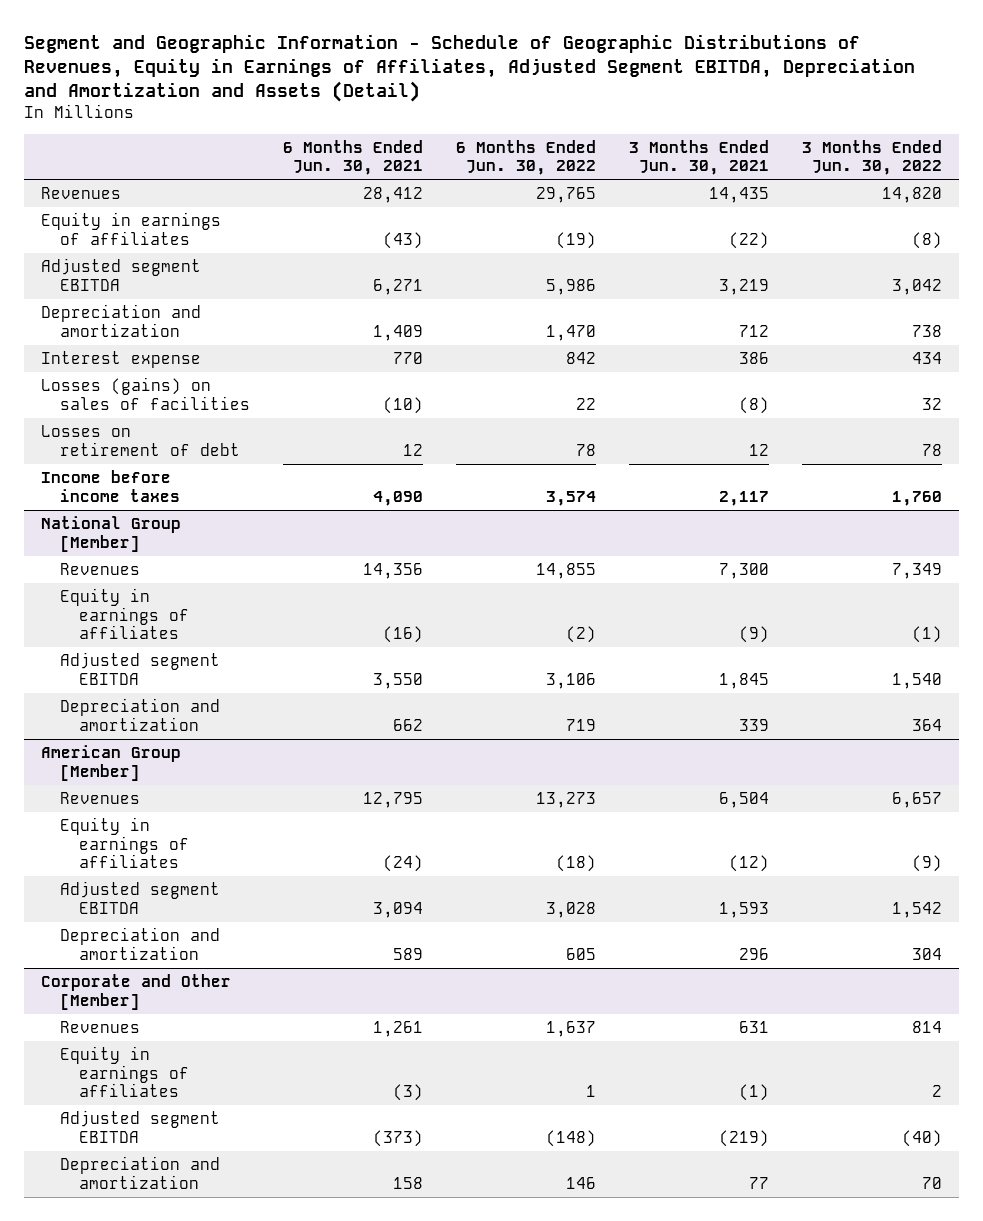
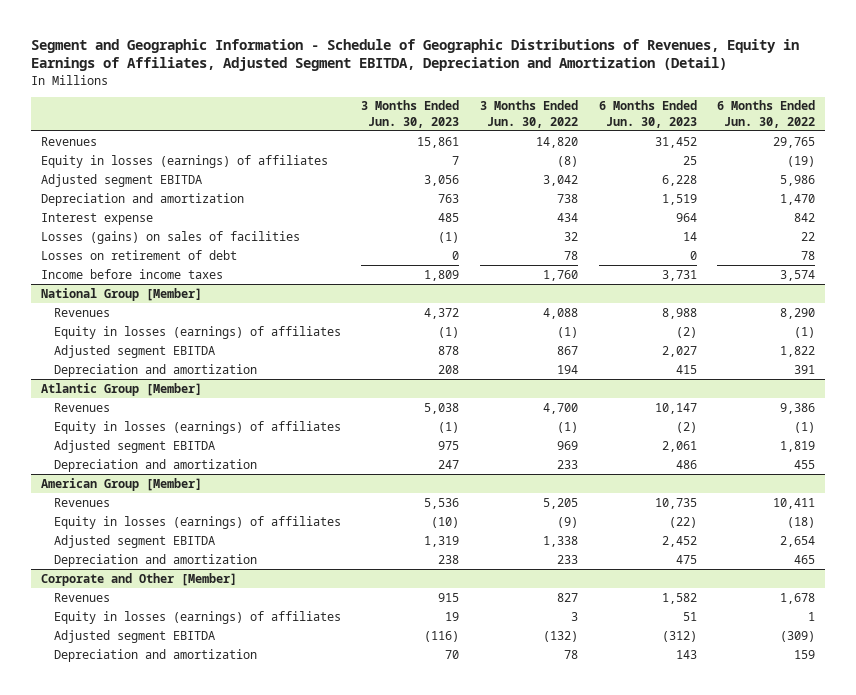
- Segment and Geographic Information - Schedule of Geographic Distributions of Revenues, Equity in Earnings of Affiliates, Adjusted Segment EBITDA, Depreciation and Amortization and Assets (Detail)
+ Segment and Geographic Information - Schedule of Geographic Distributions of Revenues, Equity in Earnings of Affiliates, Adjusted Segment EBITDA, Depreciation and Amortization (Detail)
- | 6 Months Ended Jun. 30, 2021 | 6 Months Ended Jun. 30, 2022 | 3 Months Ended Jun. 30, 2021 | 3 Months Ended Jun. 30, 2022
+ | 3 Months Ended Jun. 30, 2023 | 3 Months Ended Jun. 30, 2022 | 6 Months Ended Jun. 30, 2023 | 6 Months Ended Jun. 30, 2022
- Equity in earnings of affiliates | (43) | (19) | (22) | (8)
+ Equity in losses (earnings) of affiliates | 7 | (8) | 25 | (19)
@ National Group [Member]
- Revenues | 14,356 | 14,855 | 7,300 | 7,349
- Equity in earnings of affiliates | (16) | (2) | (9) | (1)
- Adjusted segment EBITDA | 3,550 | 3,106 | 1,845 | 1,540
- Depreciation and amortization | 662 | 719 | 339 | 364
+ Revenues | 4,372 | 4,088 | 8,988 | 8,290
+ Equity in losses (earnings) of affiliates | (1) | (1) | (2) | (1)
+ Adjusted segment EBITDA | 878 | 867 | 2,027 | 1,822
+ Depreciation and amortization | 208 | 194 | 415 | 391
+ Atlantic Group [Member]
+ Revenues | 5,038 | 4,700 | 10,147 | 9,386
+ Equity in losses (earnings) of affiliates | (1) | (1) | (2) | (1)
+ Adjusted segment EBITDA | 975 | 969 | 2,061 | 1,819
+ Depreciation and amortization | 247 | 233 | 486 | 455
@ American Group [Member]
- Revenues | 12,795 | 13,273 | 6,504 | 6,657
- Equity in earnings of affiliates | (24) | (18) | (12) | (9)
- Adjusted segment EBITDA | 3,094 | 3,028 | 1,593 | 1,542
- Depreciation and amortization | 589 | 605 | 296 | 304
+ Revenues | 5,536 | 5,205 | 10,735 | 10,411
+ Equity in losses (earnings) of affiliates | (10) | (9) | (22) | (18)
+ Adjusted segment EBITDA | 1,319 | 1,338 | 2,452 | 2,654
+ Depreciation and amortization | 238 | 233 | 475 | 465
@ Corporate and Other [Member]
- Revenues | 1,261 | 1,637 | 631 | 814
- Equity in earnings of affiliates | (3) | 1 | (1) | 2
- Adjusted segment EBITDA | (373) | (148) | (219) | (40)
- Depreciation and amortization | 158 | 146 | 77 | 70
+ Revenues | 915 | 827 | 1,582 | 1,678
+ Equity in losses (earnings) of affiliates | 19 | 3 | 51 | 1
+ Adjusted segment EBITDA | (116) | (132) | (312) | (309)
+ Depreciation and amortization | 70 | 78 | 143 | 159

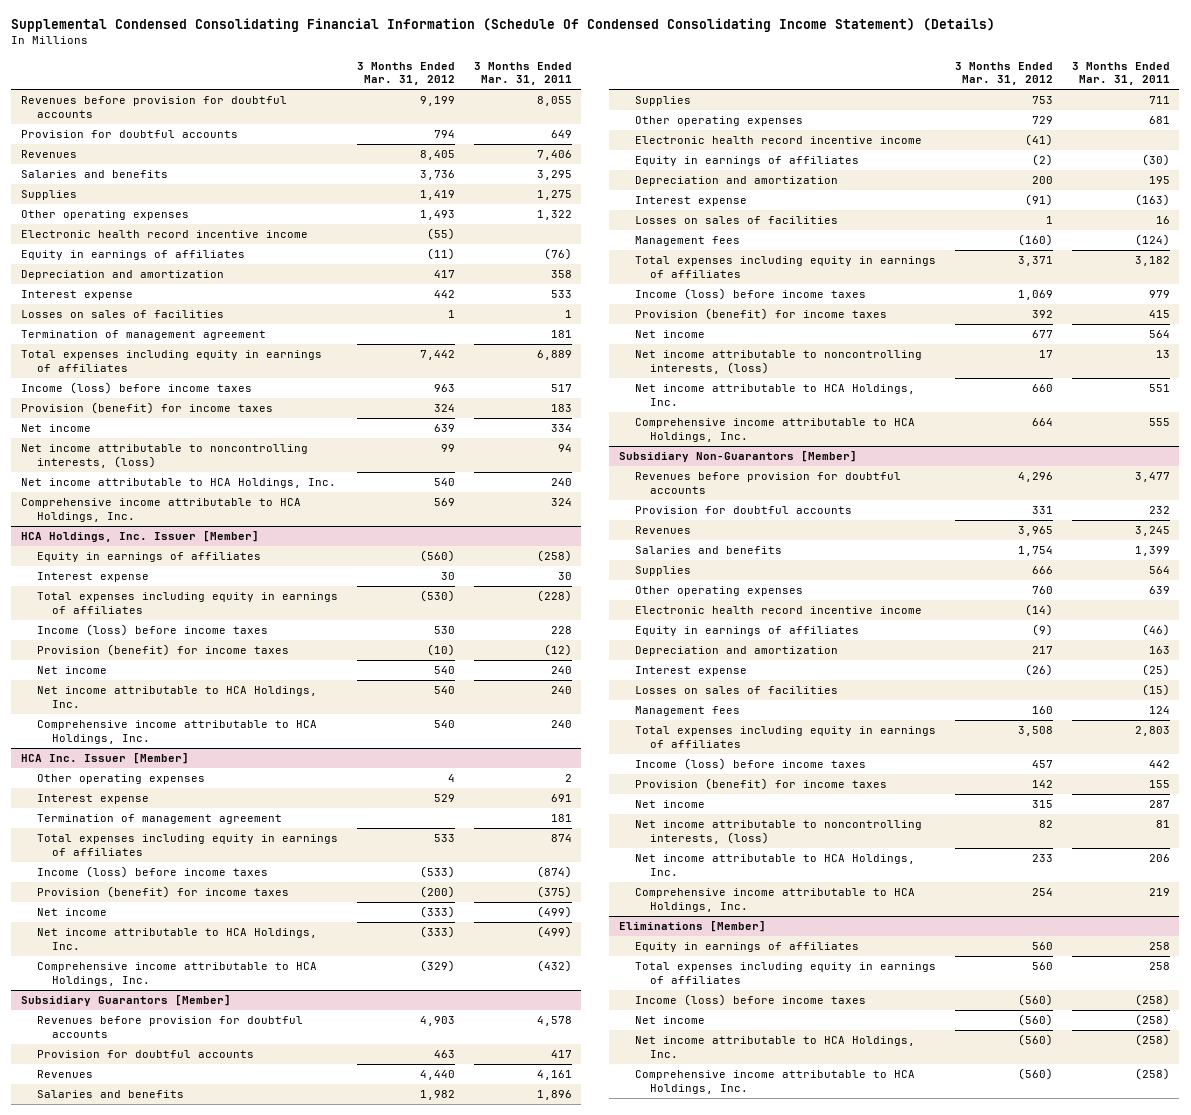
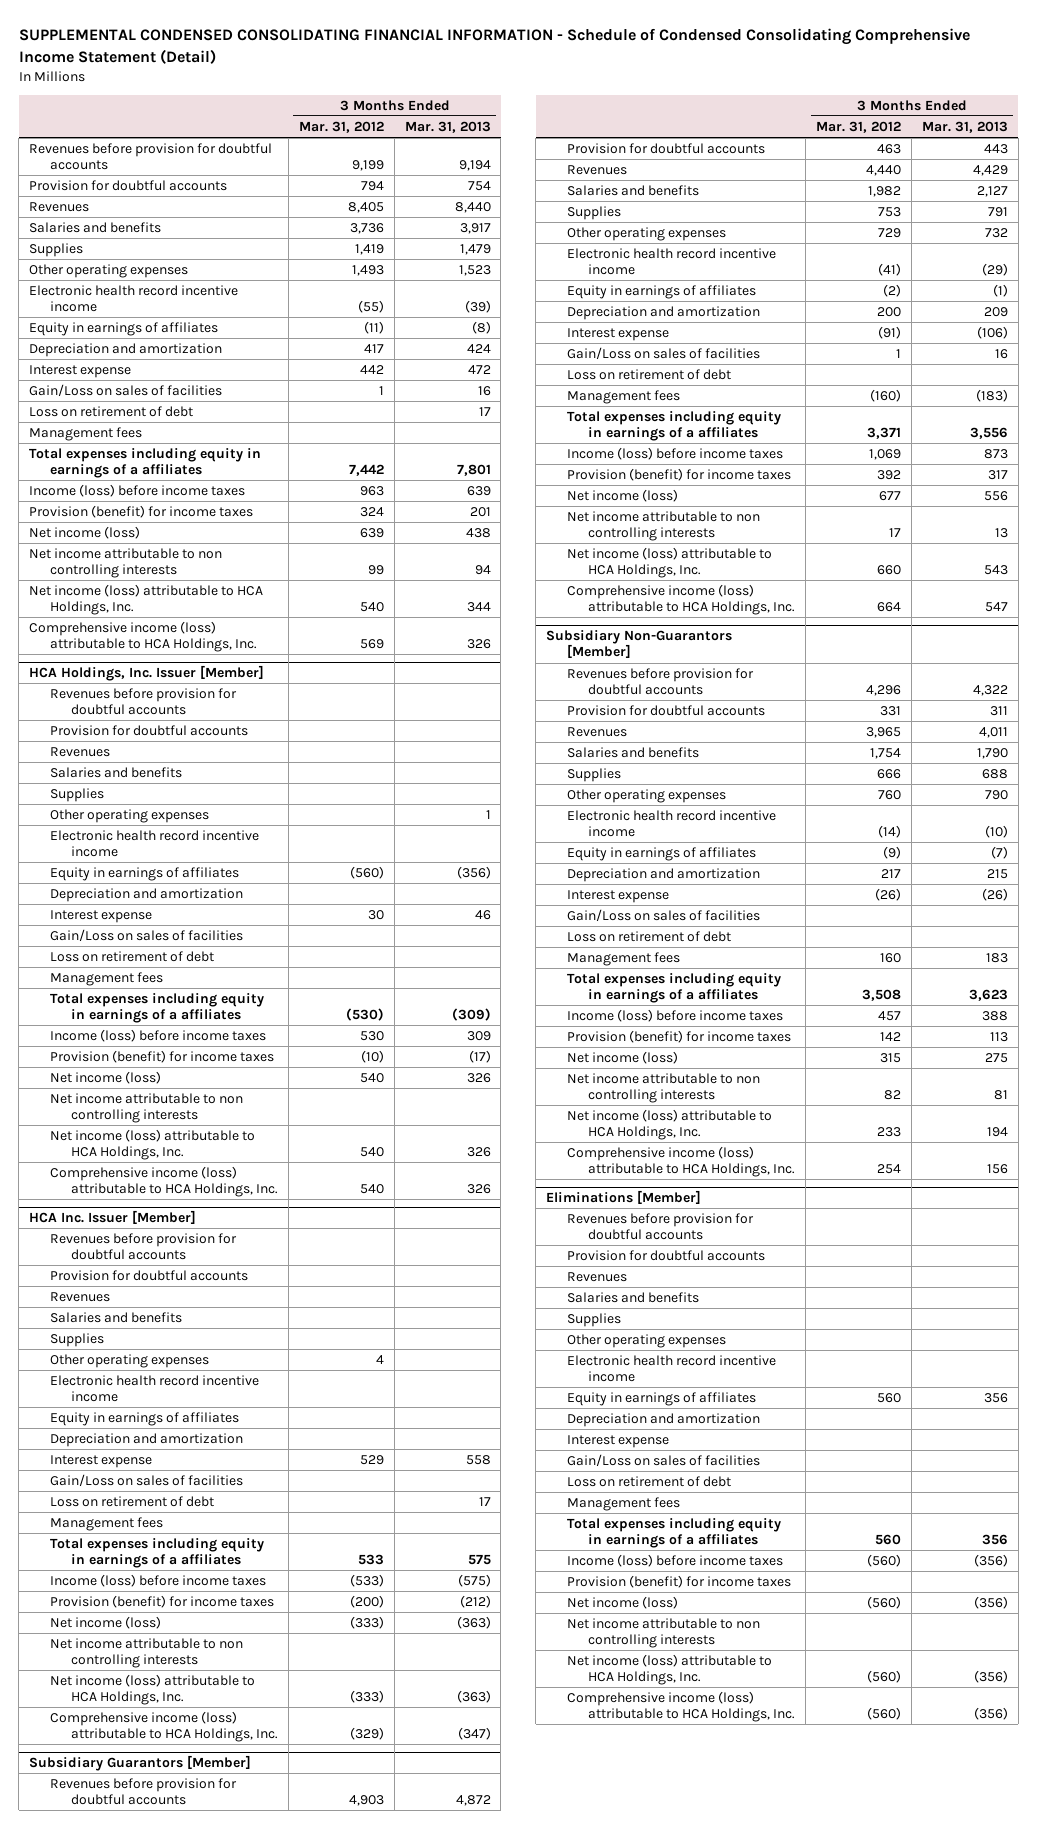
- Supplemental Condensed Consolidating Financial Information (Schedule Of Condensed Consolidating Income Statement) (Details)
+ SUPPLEMENTAL CONDENSED CONSOLIDATING FINANCIAL INFORMATION - Schedule of Condensed Consolidating Comprehensive Income Statement (Detail)
- | 3 Months Ended Mar. 31, 2012 | 3 Months Ended Mar. 31, 2011
+ | 3 Months Ended Mar. 31, 2012 | 3 Months Ended Mar. 31, 2013
- Losses on sales of facilities | 1 | 1
- Termination of management agreement | | 181
- Total expenses including equity in earnings of affiliates | 7,442 | 6,889
+ Gain/Loss on sales of facilities | 1 | 16
+ Loss on retirement of debt | | 17
+ Management fees
+ Total expenses including equity in earnings of a affiliates | 7,442 | 7,801
- Net income | 639 | 334
- Net income attributable to noncontrolling interests, (loss) | 99 | 94
- Net income attributable to HCA Holdings, Inc. | 540 | 240
- Comprehensive income attributable to HCA Holdings, Inc. | 569 | 324
+ Net income (loss) | 639 | 438
+ Net income attributable to non controlling interests | 99 | 94
+ Net income (loss) attributable to HCA Holdings, Inc. | 540 | 344
+ Comprehensive income (loss) attributable to HCA Holdings, Inc. | 569 | 326
@ HCA Holdings, Inc. Issuer [Member]
+ Revenues before provision for doubtful accounts
+ Provision for doubtful accounts
+ Revenues
+ Salaries and benefits
+ Supplies
+ Other operating expenses | | 1
+ Electronic health record incentive income
+ Depreciation and amortization
- Total expenses including equity in earnings of affiliates | (530) | (228)
+ Gain/Loss on sales of facilities
+ Loss on retirement of debt
+ Management fees
+ Total expenses including equity in earnings of a affiliates | (530) | (309)
- Net income | 540 | 240
- Net income attributable to HCA Holdings, Inc. | 540 | 240
- Comprehensive income attributable to HCA Holdings, Inc. | 540 | 240
+ Net income (loss) | 540 | 326
+ Net income attributable to non controlling interests
+ Net income (loss) attributable to HCA Holdings, Inc. | 540 | 326
+ Comprehensive income (loss) attributable to HCA Holdings, Inc. | 540 | 326
@ HCA Inc. Issuer [Member]
+ Revenues before provision for doubtful accounts
+ Provision for doubtful accounts
+ Revenues
+ Salaries and benefits
+ Supplies
+ Electronic health record incentive income
+ Equity in earnings of affiliates
+ Depreciation and amortization
- Termination of management agreement | | 181
- Total expenses including equity in earnings of affiliates | 533 | 874
+ Gain/Loss on sales of facilities
+ Loss on retirement of debt | | 17
+ Management fees
+ Total expenses including equity in earnings of a affiliates | 533 | 575
- Net income | (333) | (499)
- Net income attributable to HCA Holdings, Inc. | (333) | (499)
- Comprehensive income attributable to HCA Holdings, Inc. | (329) | (432)
+ Net income (loss) | (333) | (363)
+ Net income attributable to non controlling interests
+ Net income (loss) attributable to HCA Holdings, Inc. | (333) | (363)
+ Comprehensive income (loss) attributable to HCA Holdings, Inc. | (329) | (347)
@ Subsidiary Guarantors [Member]
- Losses on sales of facilities | 1 | 16
+ Gain/Loss on sales of facilities | 1 | 16
+ Loss on retirement of debt
- Total expenses including equity in earnings of affiliates | 3,371 | 3,182
+ Total expenses including equity in earnings of a affiliates | 3,371 | 3,556
- Net income | 677 | 564
- Net income attributable to noncontrolling interests, (loss) | 17 | 13
- Net income attributable to HCA Holdings, Inc. | 660 | 551
- Comprehensive income attributable to HCA Holdings, Inc. | 664 | 555
+ Net income (loss) | 677 | 556
+ Net income attributable to non controlling interests | 17 | 13
+ Net income (loss) attributable to HCA Holdings, Inc. | 660 | 543
+ Comprehensive income (loss) attributable to HCA Holdings, Inc. | 664 | 547
@ Subsidiary Non-Guarantors [Member]
- Losses on sales of facilities | | (15)
+ Gain/Loss on sales of facilities
+ Loss on retirement of debt
- Total expenses including equity in earnings of affiliates | 3,508 | 2,803
+ Total expenses including equity in earnings of a affiliates | 3,508 | 3,623
- Net income | 315 | 287
- Net income attributable to noncontrolling interests, (loss) | 82 | 81
- Net income attributable to HCA Holdings, Inc. | 233 | 206
- Comprehensive income attributable to HCA Holdings, Inc. | 254 | 219
+ Net income (loss) | 315 | 275
+ Net income attributable to non controlling interests | 82 | 81
+ Net income (loss) attributable to HCA Holdings, Inc. | 233 | 194
+ Comprehensive income (loss) attributable to HCA Holdings, Inc. | 254 | 156
@ Eliminations [Member]
+ Revenues before provision for doubtful accounts
+ Provision for doubtful accounts
+ Revenues
+ Salaries and benefits
+ Supplies
+ Other operating expenses
+ Electronic health record incentive income
- Total expenses including equity in earnings of affiliates | 560 | 258
+ Depreciation and amortization
+ Interest expense
+ Gain/Loss on sales of facilities
+ Loss on retirement of debt
+ Management fees
+ Total expenses including equity in earnings of a affiliates | 560 | 356
- Net income | (560) | (258)
- Net income attributable to HCA Holdings, Inc. | (560) | (258)
- Comprehensive income attributable to HCA Holdings, Inc. | (560) | (258)
+ Provision (benefit) for income taxes
+ Net income (loss) | (560) | (356)
+ Net income attributable to non controlling interests
+ Net income (loss) attributable to HCA Holdings, Inc. | (560) | (356)
+ Comprehensive income (loss) attributable to HCA Holdings, Inc. | (560) | (356)

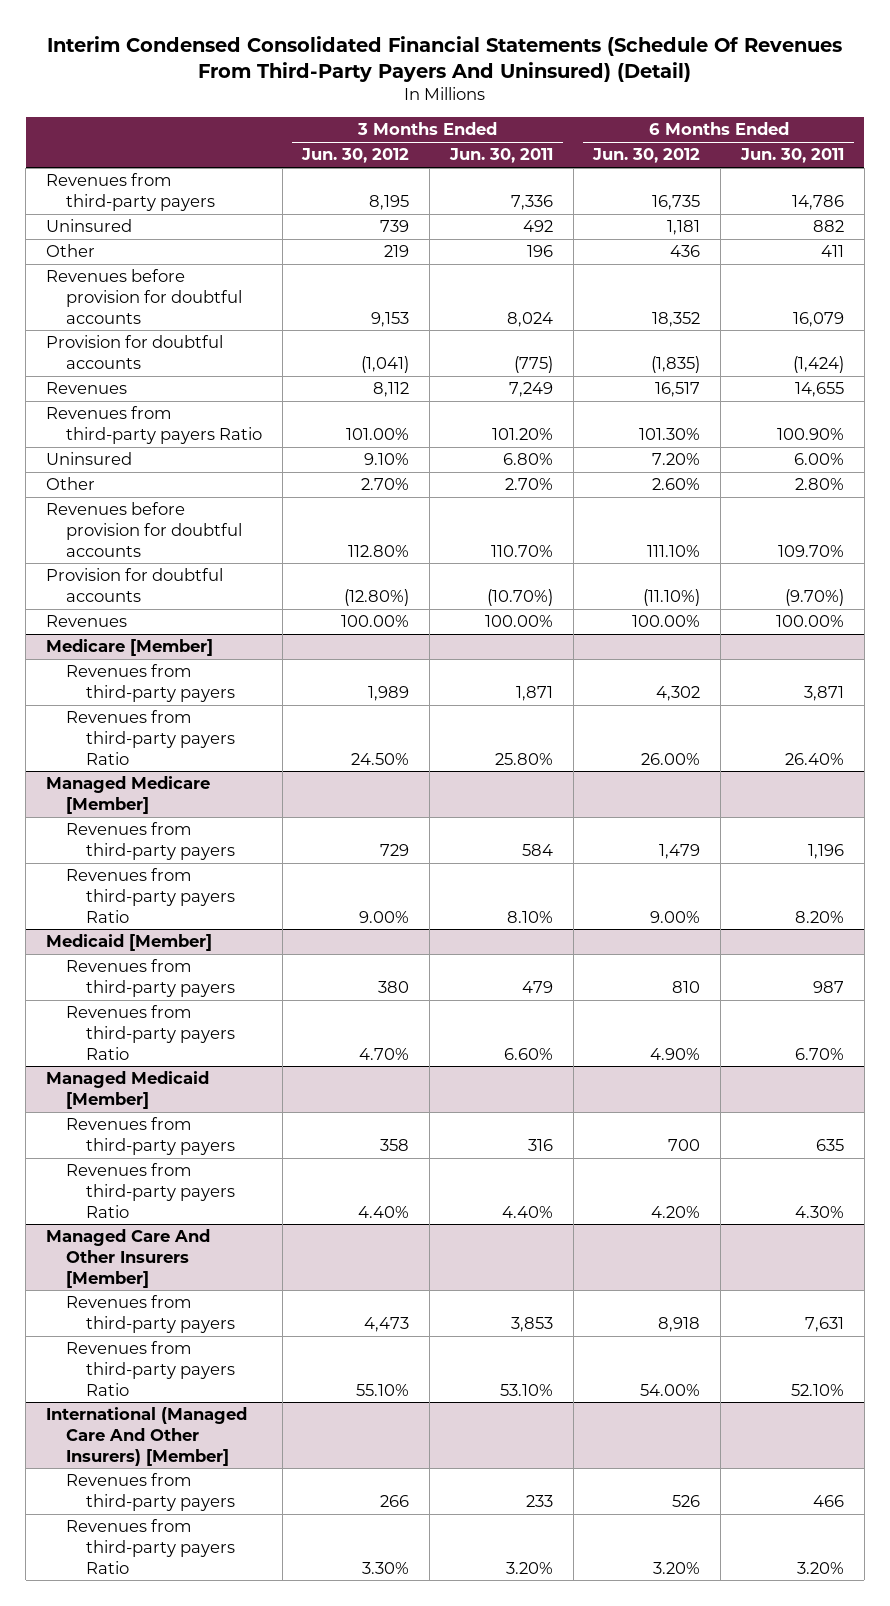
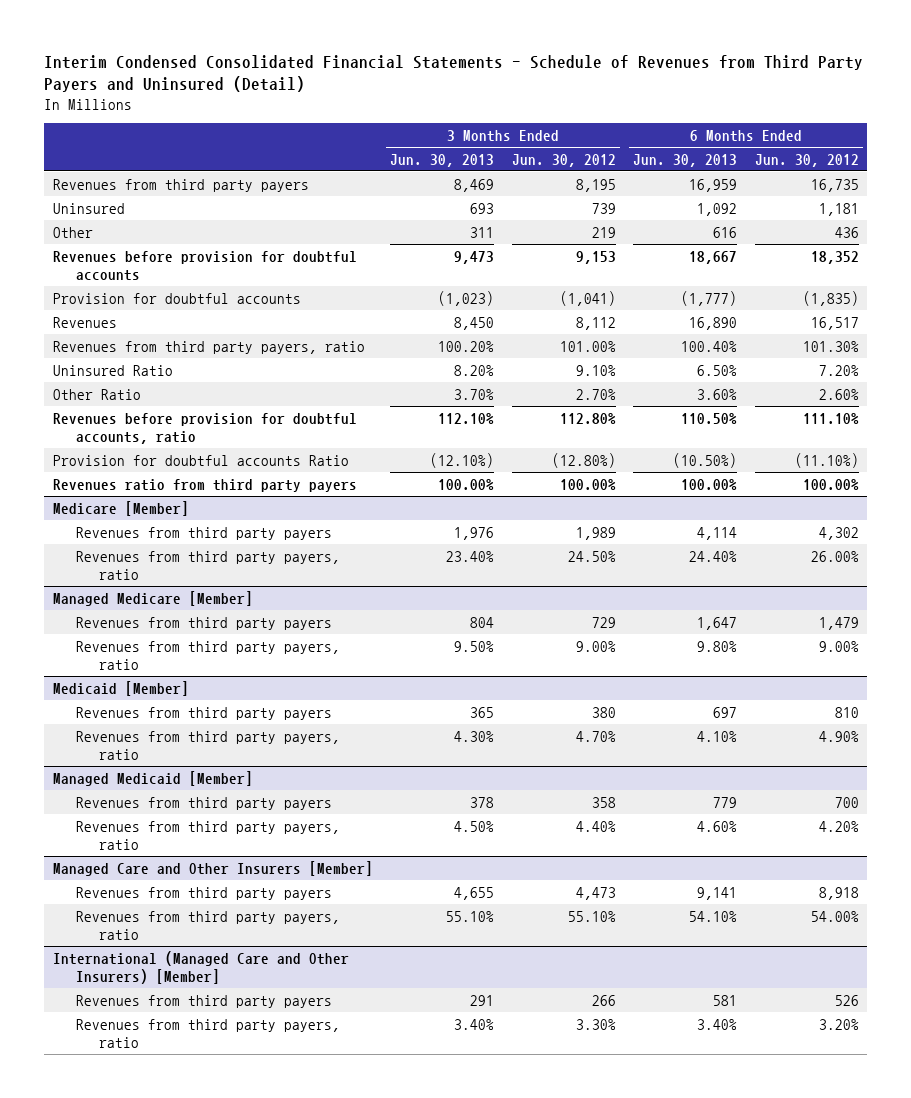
- Interim Condensed Consolidated Financial Statements (Schedule Of Revenues From Third-Party Payers And Uninsured) (Detail)
+ Interim Condensed Consolidated Financial Statements - Schedule of Revenues from Third Party Payers and Uninsured (Detail)
- | 3 Months Ended Jun. 30, 2012 | 3 Months Ended Jun. 30, 2011 | 6 Months Ended Jun. 30, 2012 | 6 Months Ended Jun. 30, 2011
+ | 3 Months Ended Jun. 30, 2013 | 3 Months Ended Jun. 30, 2012 | 6 Months Ended Jun. 30, 2013 | 6 Months Ended Jun. 30, 2012
- Revenues from third-party payers | 8,195 | 7,336 | 16,735 | 14,786
+ Revenues from third party payers | 8,469 | 8,195 | 16,959 | 16,735
- Revenues from third-party payers Ratio | 101.00% | 101.20% | 101.30% | 100.90%
- Uninsured | 9.10% | 6.80% | 7.20% | 6.00%
- Other | 2.70% | 2.70% | 2.60% | 2.80%
- Revenues before provision for doubtful accounts | 112.80% | 110.70% | 111.10% | 109.70%
- Provision for doubtful accounts | (12.80%) | (10.70%) | (11.10%) | (9.70%)
- Revenues | 100.00% | 100.00% | 100.00% | 100.00%
+ Revenues from third party payers, ratio | 100.20% | 101.00% | 100.40% | 101.30%
+ Uninsured Ratio | 8.20% | 9.10% | 6.50% | 7.20%
+ Other Ratio | 3.70% | 2.70% | 3.60% | 2.60%
+ Revenues before provision for doubtful accounts, ratio | 112.10% | 112.80% | 110.50% | 111.10%
+ Provision for doubtful accounts Ratio | (12.10%) | (12.80%) | (10.50%) | (11.10%)
+ Revenues ratio from third party payers | 100.00% | 100.00% | 100.00% | 100.00%
@ Medicare [Member]
- Revenues from third-party payers | 1,989 | 1,871 | 4,302 | 3,871
- Revenues from third-party payers Ratio | 24.50% | 25.80% | 26.00% | 26.40%
+ Revenues from third party payers | 1,976 | 1,989 | 4,114 | 4,302
+ Revenues from third party payers, ratio | 23.40% | 24.50% | 24.40% | 26.00%
@ Managed Medicare [Member]
- Revenues from third-party payers | 729 | 584 | 1,479 | 1,196
- Revenues from third-party payers Ratio | 9.00% | 8.10% | 9.00% | 8.20%
+ Revenues from third party payers | 804 | 729 | 1,647 | 1,479
+ Revenues from third party payers, ratio | 9.50% | 9.00% | 9.80% | 9.00%
@ Medicaid [Member]
- Revenues from third-party payers | 380 | 479 | 810 | 987
- Revenues from third-party payers Ratio | 4.70% | 6.60% | 4.90% | 6.70%
+ Revenues from third party payers | 365 | 380 | 697 | 810
+ Revenues from third party payers, ratio | 4.30% | 4.70% | 4.10% | 4.90%
@ Managed Medicaid [Member]
- Revenues from third-party payers | 358 | 316 | 700 | 635
- Revenues from third-party payers Ratio | 4.40% | 4.40% | 4.20% | 4.30%
- Managed Care And Other Insurers [Member]
- Revenues from third-party payers | 4,473 | 3,853 | 8,918 | 7,631
- Revenues from third-party payers Ratio | 55.10% | 53.10% | 54.00% | 52.10%
- International (Managed Care And Other Insurers) [Member]
- Revenues from third-party payers | 266 | 233 | 526 | 466
- Revenues from third-party payers Ratio | 3.30% | 3.20% | 3.20% | 3.20%
@ Managed Medicaid [Member]
+ Revenues from third party payers | 378 | 358 | 779 | 700
+ Revenues from third party payers, ratio | 4.50% | 4.40% | 4.60% | 4.20%
+ Managed Care and Other Insurers [Member]
+ Revenues from third party payers | 4,655 | 4,473 | 9,141 | 8,918
+ Revenues from third party payers, ratio | 55.10% | 55.10% | 54.10% | 54.00%
+ International (Managed Care and Other Insurers) [Member]
+ Revenues from third party payers | 291 | 266 | 581 | 526
+ Revenues from third party payers, ratio | 3.40% | 3.30% | 3.40% | 3.20%

